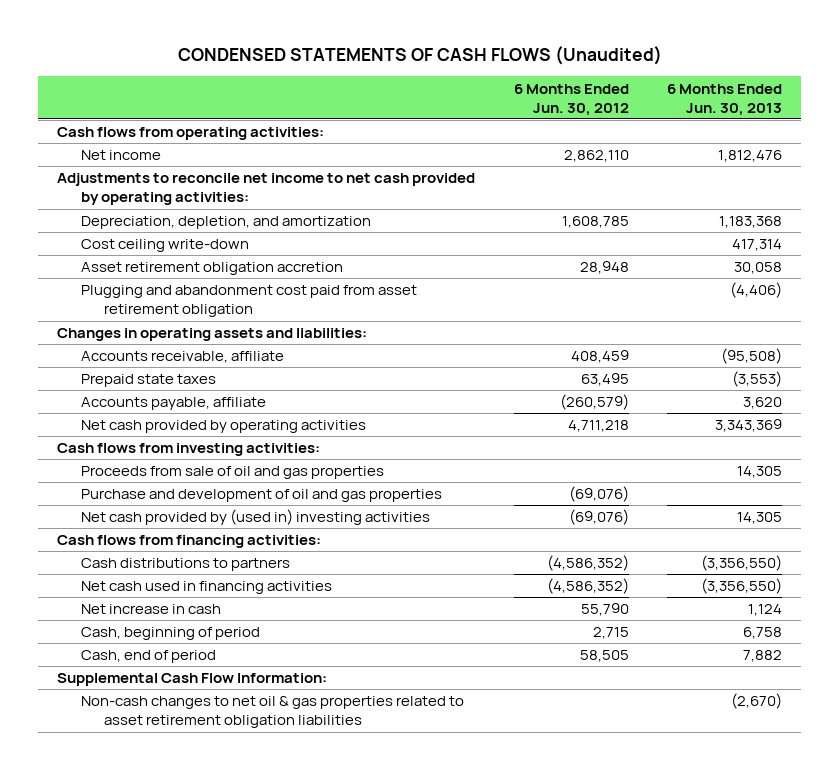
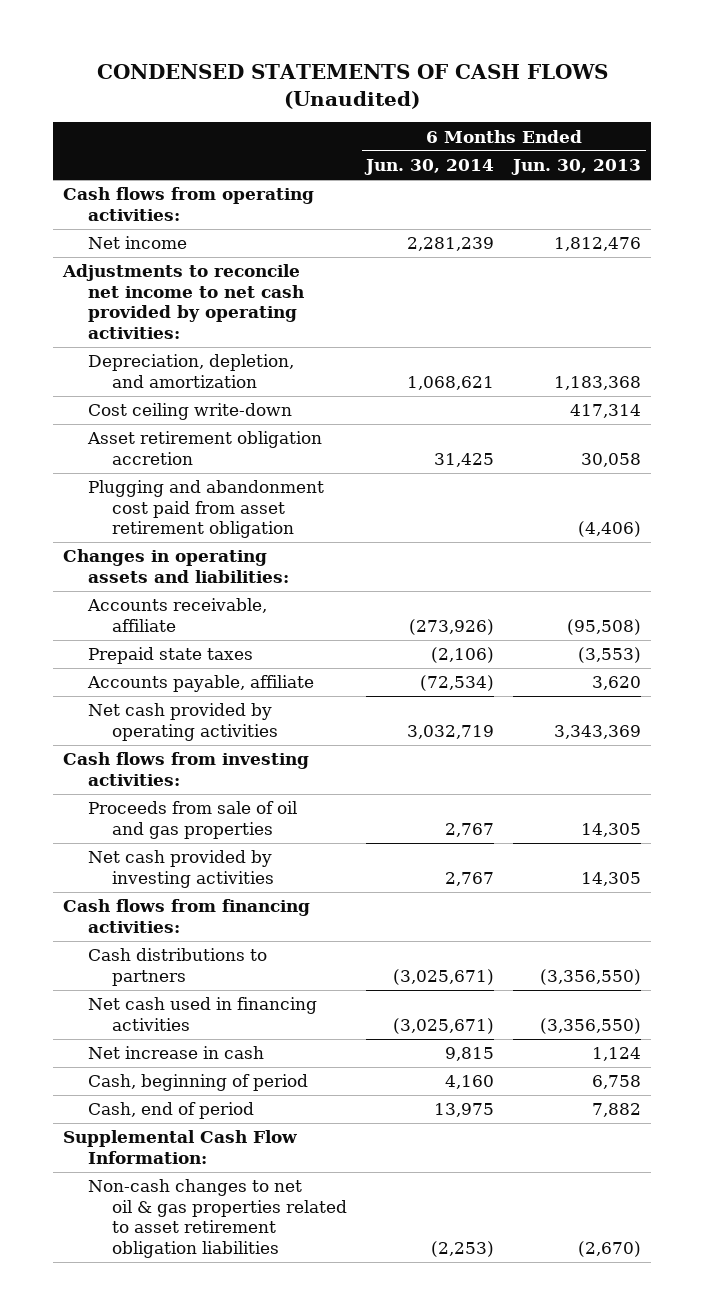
- | 6 Months Ended Jun. 30, 2012 | 6 Months Ended Jun. 30, 2013
+ | 6 Months Ended Jun. 30, 2014 | 6 Months Ended Jun. 30, 2013
- Purchase and development of oil and gas properties | (69,076) |
- Net cash provided by (used in) investing activities | (69,076) | 14,305
+ Net cash provided by investing activities | 2,767 | 14,305

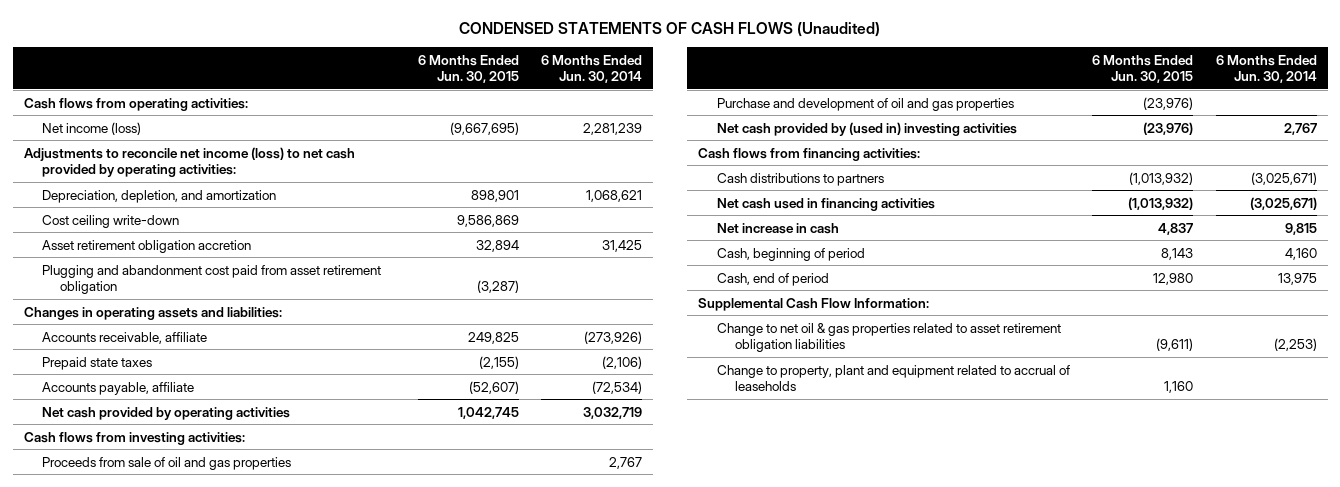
- | 6 Months Ended Jun. 30, 2014 | 6 Months Ended Jun. 30, 2013
+ | 6 Months Ended Jun. 30, 2015 | 6 Months Ended Jun. 30, 2014
- Net income | 2,281,239 | 1,812,476
- Adjustments to reconcile net income to net cash provided by operating activities:
+ Net income (loss) | (9,667,695) | 2,281,239
+ Adjustments to reconcile net income (loss) to net cash provided by operating activities:
- Net cash provided by investing activities | 2,767 | 14,305
+ Purchase and development of oil and gas properties | (23,976) |
+ Net cash provided by (used in) investing activities | (23,976) | 2,767
- Non-cash changes to net oil & gas properties related to asset retirement obligation liabilities | (2,253) | (2,670)
+ Change to net oil & gas properties related to asset retirement obligation liabilities | (9,611) | (2,253)
+ Change to property, plant and equipment related to accrual of leaseholds | 1,160 |

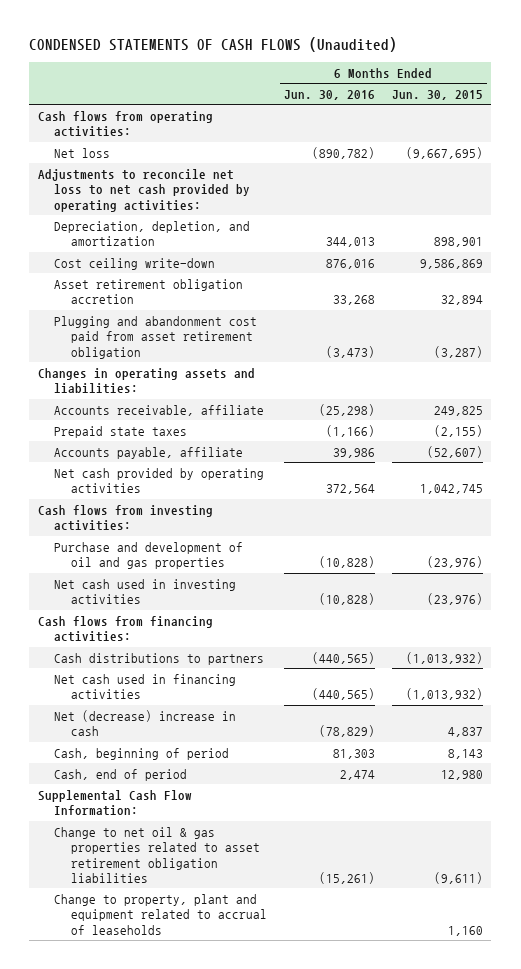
- | 6 Months Ended Jun. 30, 2015 | 6 Months Ended Jun. 30, 2014
+ | 6 Months Ended Jun. 30, 2016 | 6 Months Ended Jun. 30, 2015
- Net income (loss) | (9,667,695) | 2,281,239
- Adjustments to reconcile net income (loss) to net cash provided by operating activities:
+ Net loss | (890,782) | (9,667,695)
+ Adjustments to reconcile net loss to net cash provided by operating activities:
- Proceeds from sale of oil and gas properties | | 2,767
- Net cash provided by (used in) investing activities | (23,976) | 2,767
+ Net cash used in investing activities | (10,828) | (23,976)
- Net increase in cash | 4,837 | 9,815
+ Net (decrease) increase in cash | (78,829) | 4,837

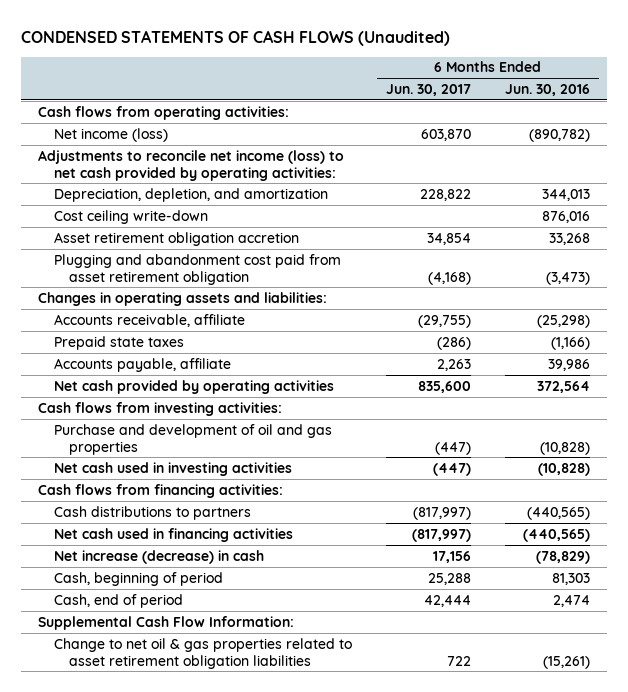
- | 6 Months Ended Jun. 30, 2016 | 6 Months Ended Jun. 30, 2015
+ | 6 Months Ended Jun. 30, 2017 | 6 Months Ended Jun. 30, 2016
- Net loss | (890,782) | (9,667,695)
- Adjustments to reconcile net loss to net cash provided by operating activities:
+ Net income (loss) | 603,870 | (890,782)
+ Adjustments to reconcile net income (loss) to net cash provided by operating activities:
- Net (decrease) increase in cash | (78,829) | 4,837
+ Net increase (decrease) in cash | 17,156 | (78,829)
- Change to property, plant and equipment related to accrual of leaseholds | | 1,160

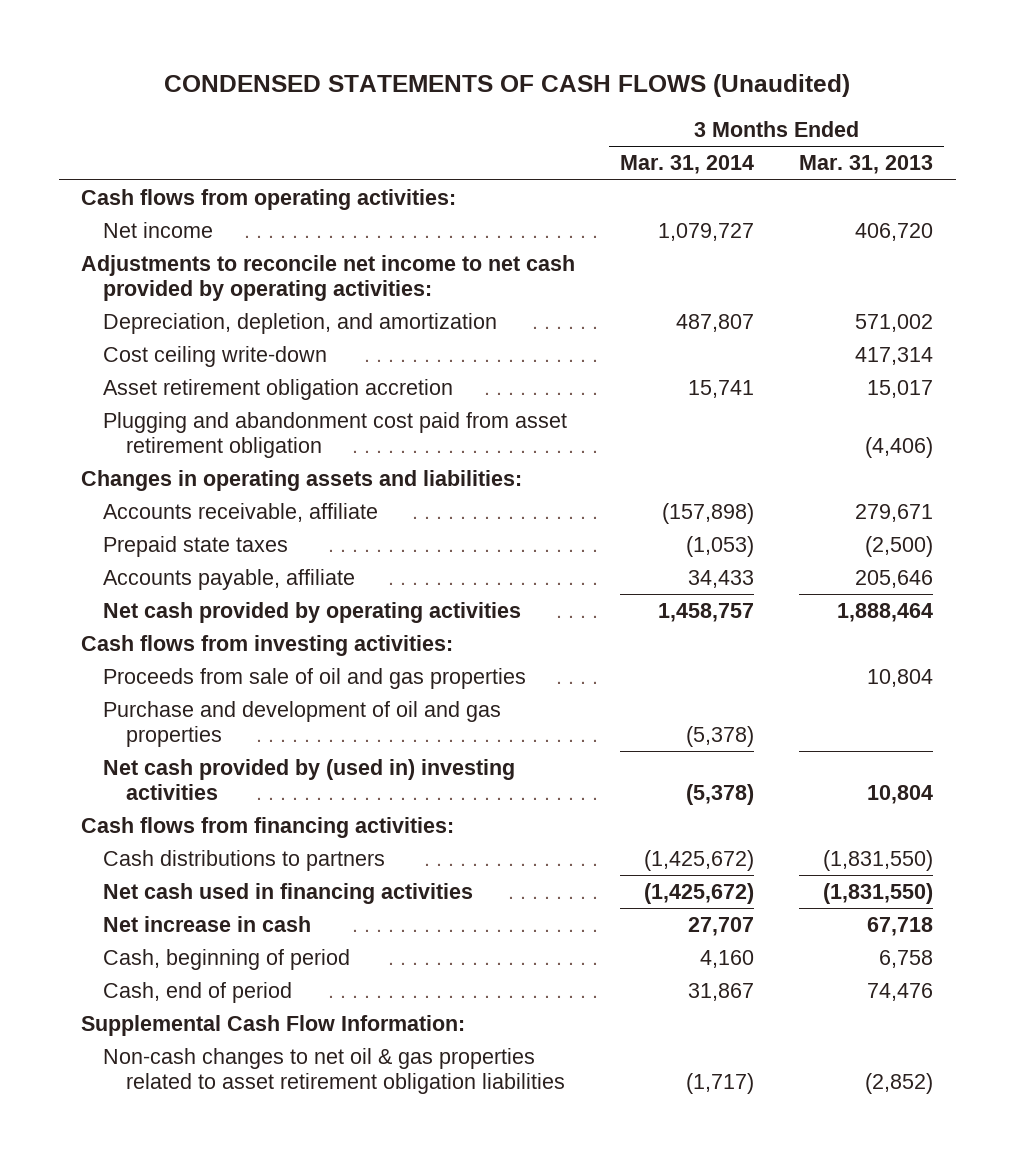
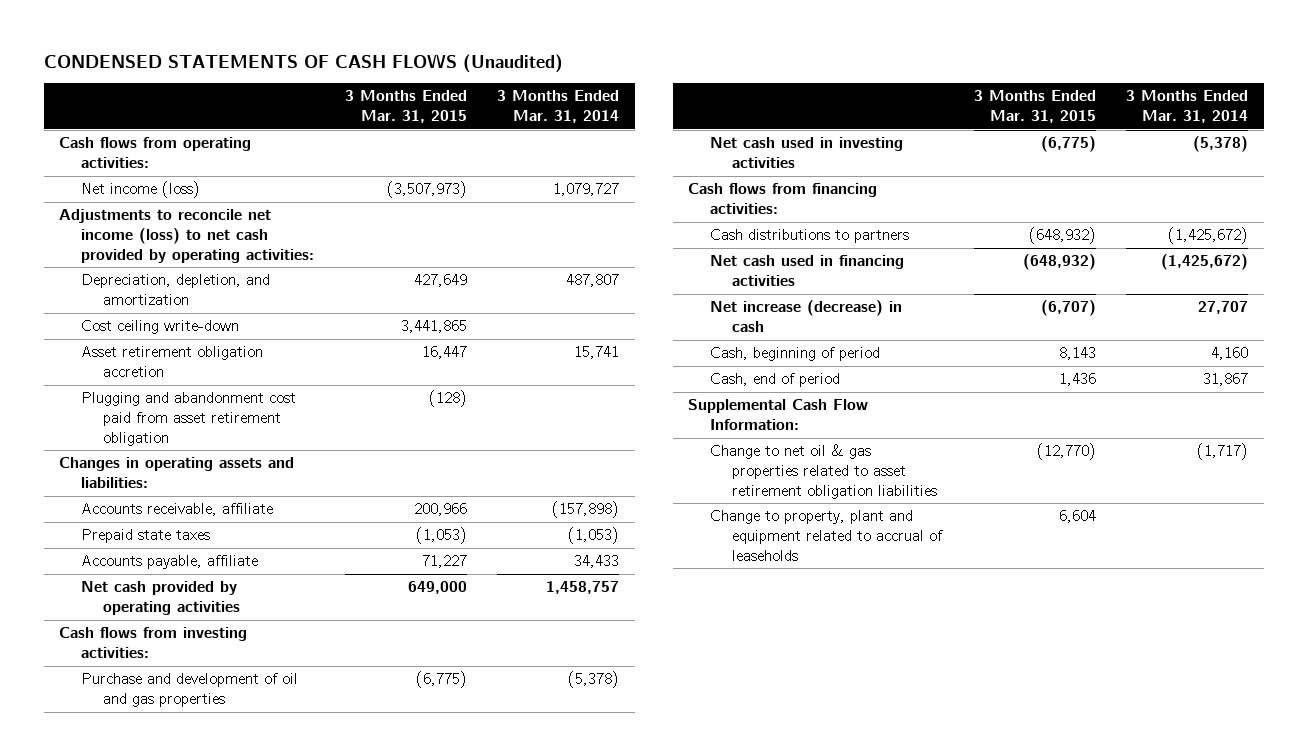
- | 3 Months Ended Mar. 31, 2014 | 3 Months Ended Mar. 31, 2013
+ | 3 Months Ended Mar. 31, 2015 | 3 Months Ended Mar. 31, 2014
- Net income | 1,079,727 | 406,720
- Adjustments to reconcile net income to net cash provided by operating activities:
+ Net income (loss) | (3,507,973) | 1,079,727
+ Adjustments to reconcile net income (loss) to net cash provided by operating activities:
- Proceeds from sale of oil and gas properties | | 10,804
- Net cash provided by (used in) investing activities | (5,378) | 10,804
+ Net cash used in investing activities | (6,775) | (5,378)
- Net increase in cash | 27,707 | 67,718
+ Net increase (decrease) in cash | (6,707) | 27,707
- Non-cash changes to net oil & gas properties related to asset retirement obligation liabilities | (1,717) | (2,852)
+ Change to net oil & gas properties related to asset retirement obligation liabilities | (12,770) | (1,717)
+ Change to property, plant and equipment related to accrual of leaseholds | 6,604 |

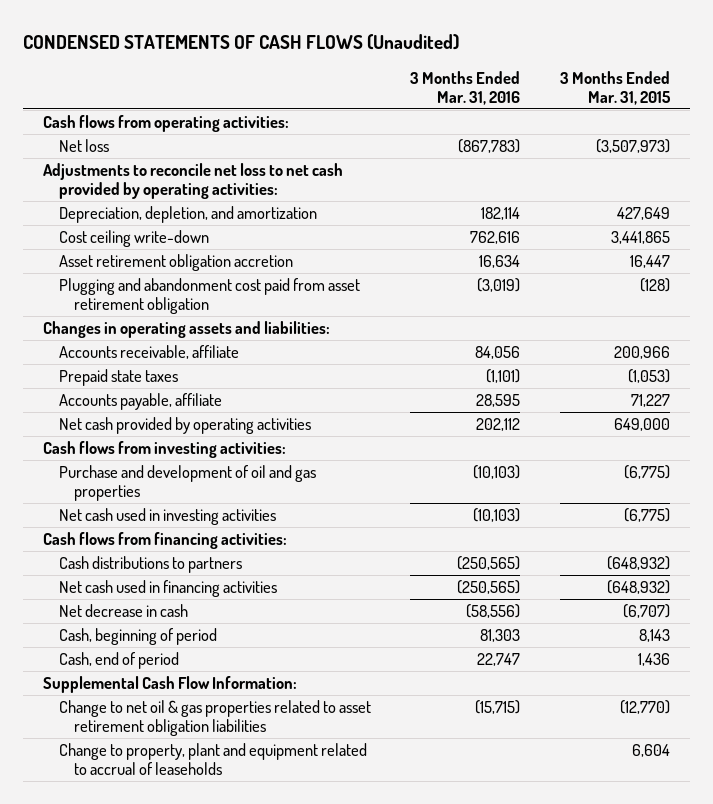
- | 3 Months Ended Mar. 31, 2015 | 3 Months Ended Mar. 31, 2014
+ | 3 Months Ended Mar. 31, 2016 | 3 Months Ended Mar. 31, 2015
- Net income (loss) | (3,507,973) | 1,079,727
- Adjustments to reconcile net income (loss) to net cash provided by operating activities:
+ Net loss | (867,783) | (3,507,973)
+ Adjustments to reconcile net loss to net cash provided by operating activities:
- Net increase (decrease) in cash | (6,707) | 27,707
+ Net decrease in cash | (58,556) | (6,707)

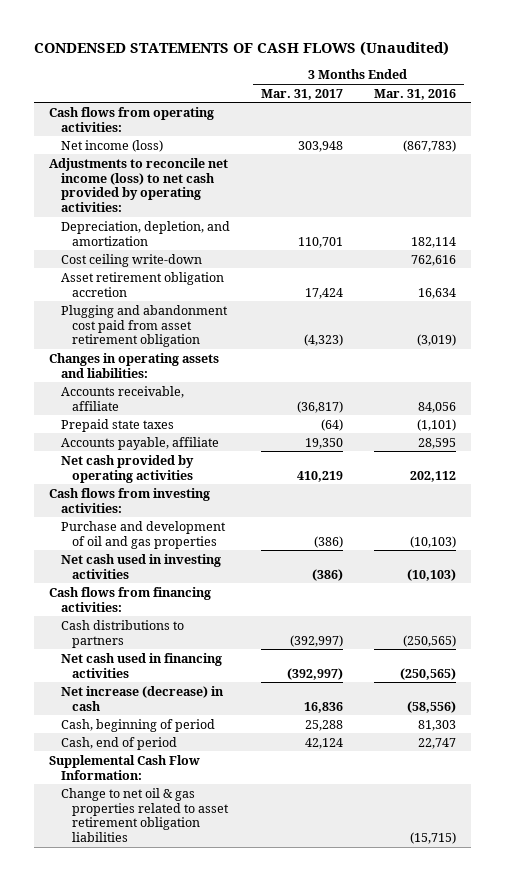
- | 3 Months Ended Mar. 31, 2016 | 3 Months Ended Mar. 31, 2015
+ | 3 Months Ended Mar. 31, 2017 | 3 Months Ended Mar. 31, 2016
- Net loss | (867,783) | (3,507,973)
- Adjustments to reconcile net loss to net cash provided by operating activities:
+ Net income (loss) | 303,948 | (867,783)
+ Adjustments to reconcile net income (loss) to net cash provided by operating activities:
- Net decrease in cash | (58,556) | (6,707)
+ Net increase (decrease) in cash | 16,836 | (58,556)
- Change to property, plant and equipment related to accrual of leaseholds | | 6,604

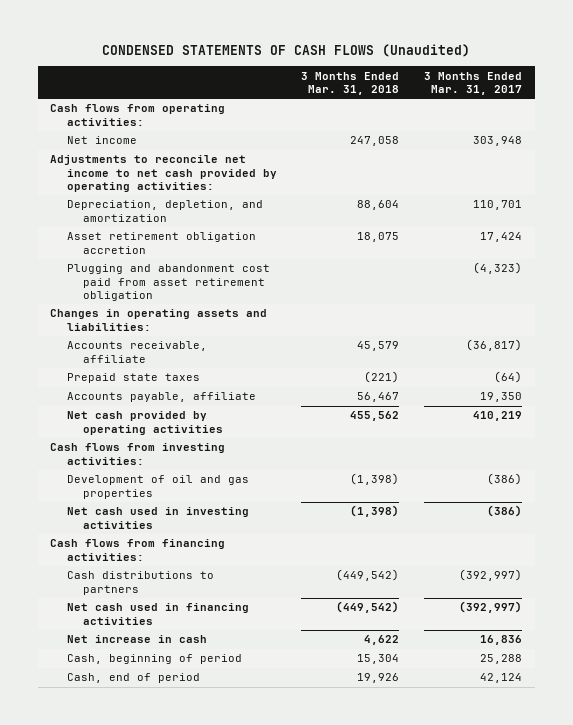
- | 3 Months Ended Mar. 31, 2017 | 3 Months Ended Mar. 31, 2016
+ | 3 Months Ended Mar. 31, 2018 | 3 Months Ended Mar. 31, 2017
- Net income (loss) | 303,948 | (867,783)
- Adjustments to reconcile net income (loss) to net cash provided by operating activities:
+ Net income | 247,058 | 303,948
+ Adjustments to reconcile net income to net cash provided by operating activities:
- Cost ceiling write-down | | 762,616
- Purchase and development of oil and gas properties | (386) | (10,103)
+ Development of oil and gas properties | (1,398) | (386)
- Net increase (decrease) in cash | 16,836 | (58,556)
+ Net increase in cash | 4,622 | 16,836
- Supplemental Cash Flow Information:
- Change to net oil & gas properties related to asset retirement obligation liabilities | | (15,715)

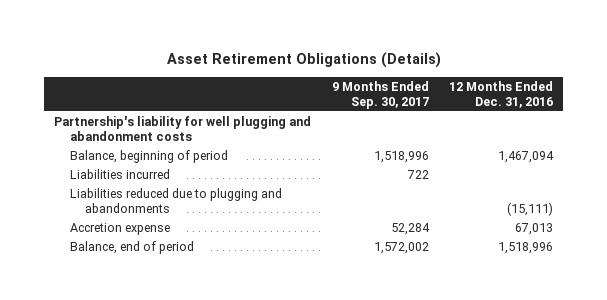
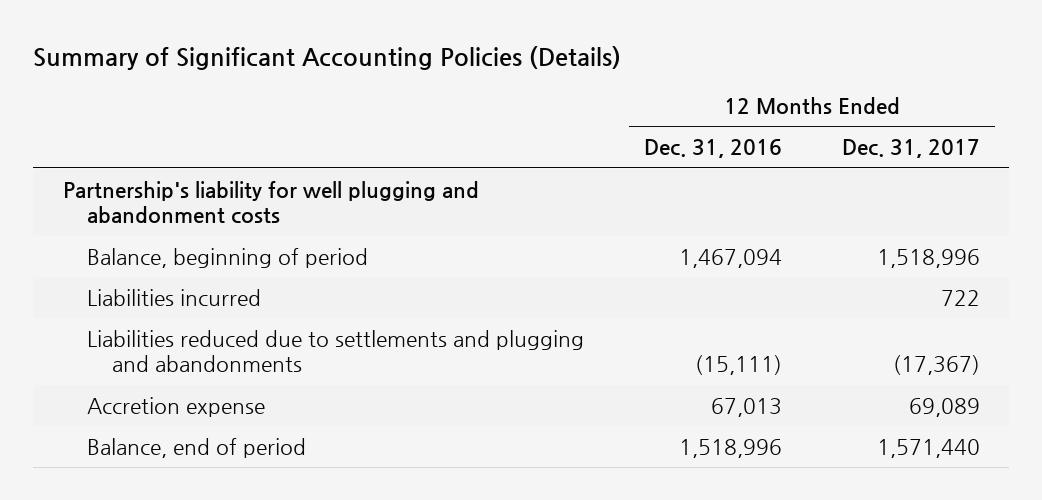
- Asset Retirement Obligations (Details)
+ Summary of Significant Accounting Policies (Details)
- | 9 Months Ended Sep. 30, 2017 | 12 Months Ended Dec. 31, 2016
+ | 12 Months Ended Dec. 31, 2016 | 12 Months Ended Dec. 31, 2017
- Liabilities reduced due to plugging and abandonments | | (15,111)
+ Liabilities reduced due to settlements and plugging and abandonments | (15,111) | (17,367)

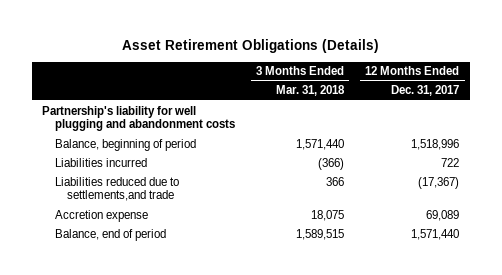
- Summary of Significant Accounting Policies (Details)
+ Asset Retirement Obligations (Details)
- | 12 Months Ended Dec. 31, 2016 | 12 Months Ended Dec. 31, 2017
+ | 3 Months Ended Mar. 31, 2018 | 12 Months Ended Dec. 31, 2017
- Liabilities reduced due to settlements and plugging and abandonments | (15,111) | (17,367)
+ Liabilities reduced due to settlements,and trade | 366 | (17,367)

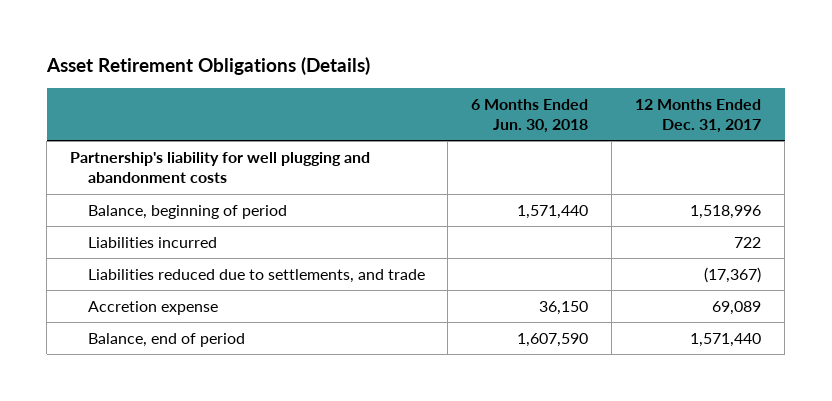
- | 3 Months Ended Mar. 31, 2018 | 12 Months Ended Dec. 31, 2017
+ | 6 Months Ended Jun. 30, 2018 | 12 Months Ended Dec. 31, 2017
- Liabilities reduced due to settlements,and trade | 366 | (17,367)
+ Liabilities reduced due to settlements, and trade | | (17,367)

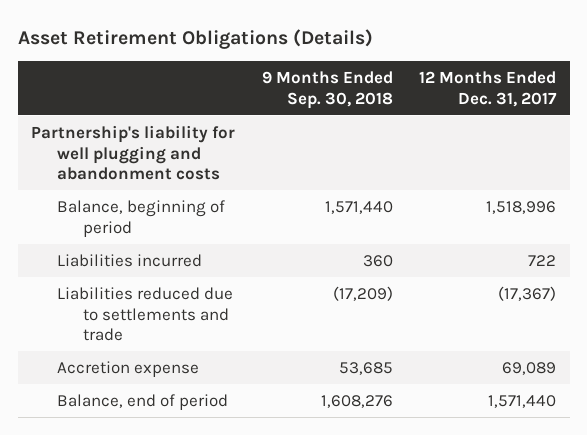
- | 6 Months Ended Jun. 30, 2018 | 12 Months Ended Dec. 31, 2017
+ | 9 Months Ended Sep. 30, 2018 | 12 Months Ended Dec. 31, 2017
- Liabilities reduced due to settlements, and trade | | (17,367)
+ Liabilities reduced due to settlements and trade | (17,209) | (17,367)

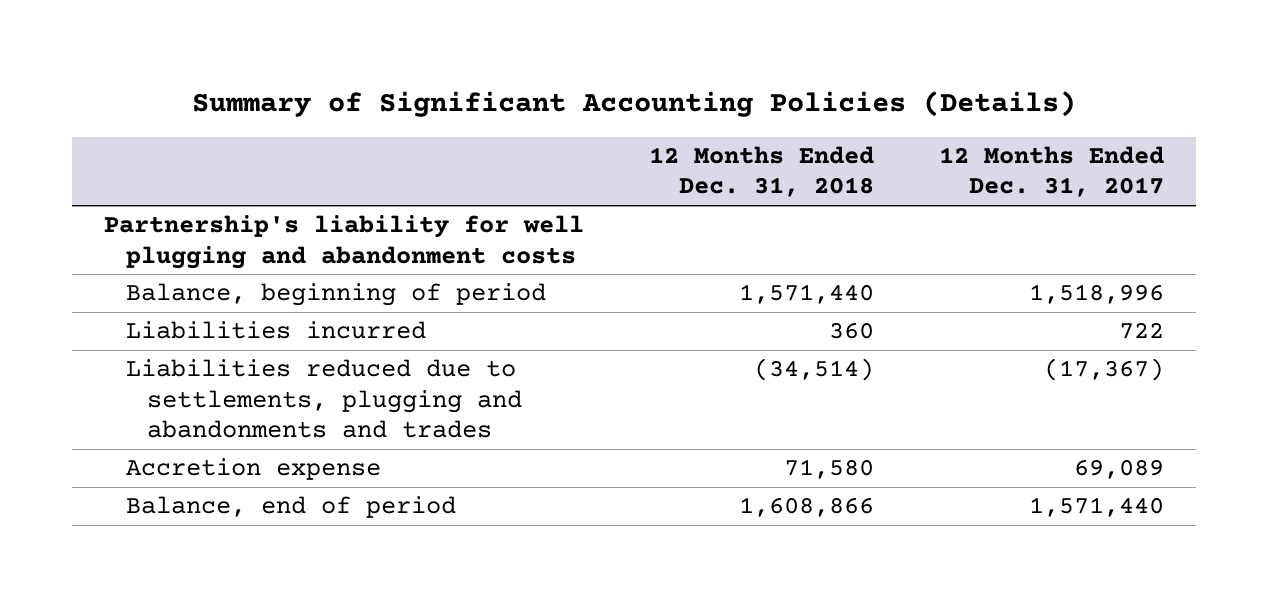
- Asset Retirement Obligations (Details)
+ Summary of Significant Accounting Policies (Details)
- | 9 Months Ended Sep. 30, 2018 | 12 Months Ended Dec. 31, 2017
+ | 12 Months Ended Dec. 31, 2018 | 12 Months Ended Dec. 31, 2017
- Liabilities reduced due to settlements and trade | (17,209) | (17,367)
+ Liabilities reduced due to settlements, plugging and abandonments and trades | (34,514) | (17,367)

